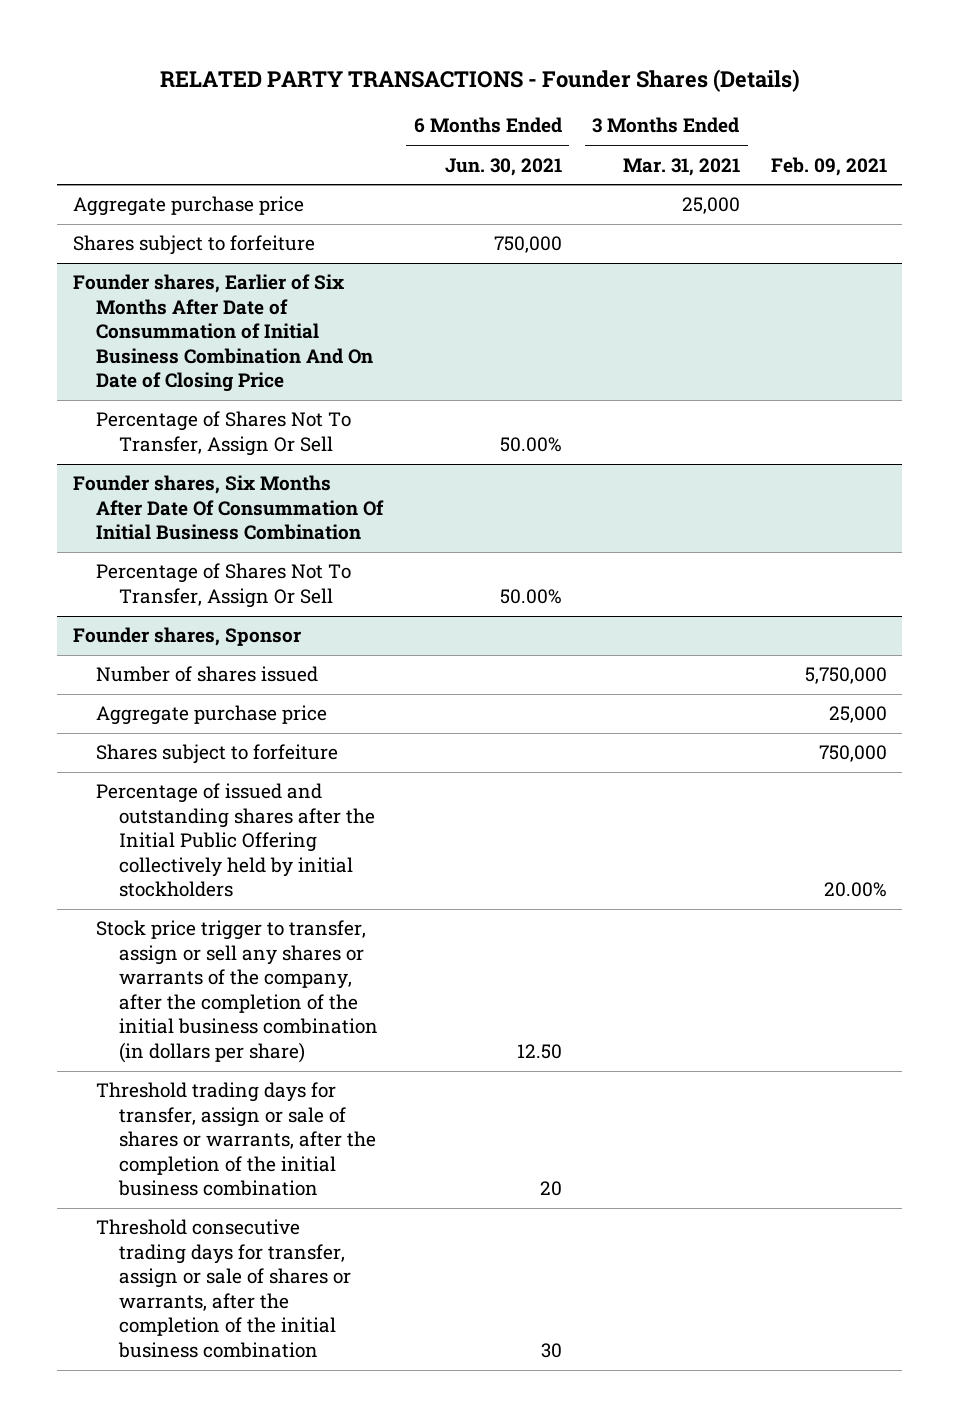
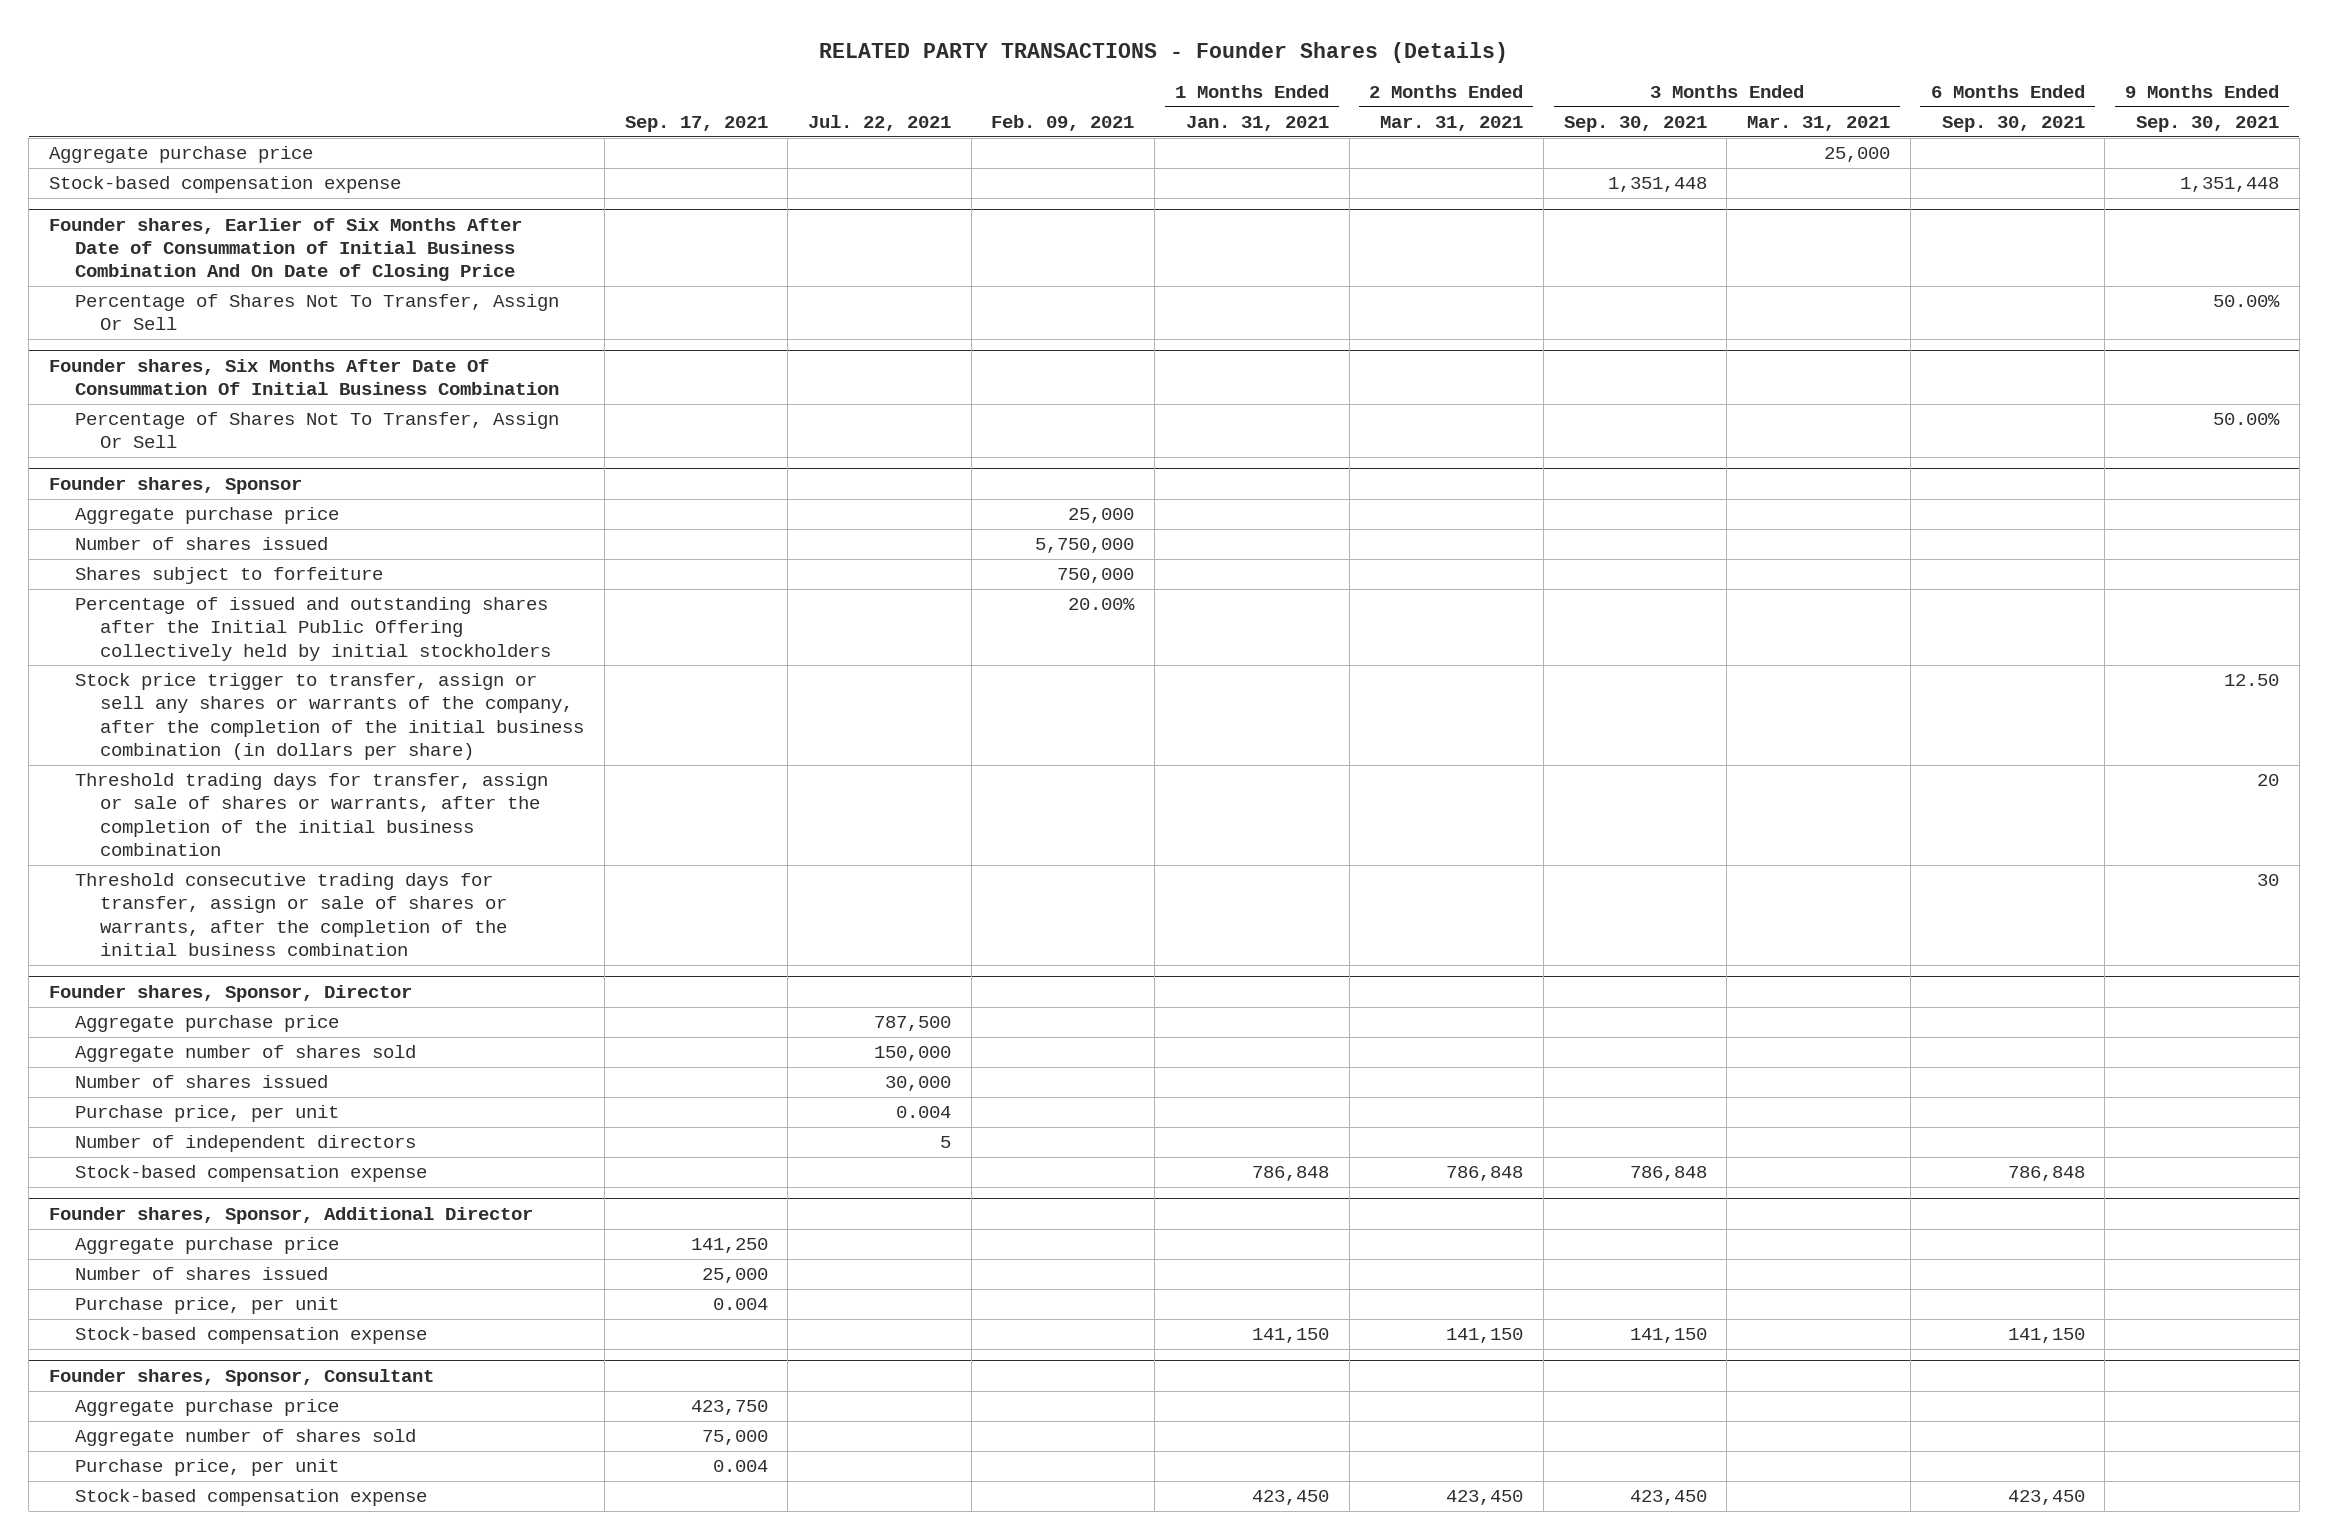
- | 6 Months Ended Jun. 30, 2021 | 3 Months Ended Mar. 31, 2021 | Feb. 09, 2021
+ | Sep. 17, 2021 | Jul. 22, 2021 | Feb. 09, 2021 | 1 Months Ended Jan. 31, 2021 | 2 Months Ended Mar. 31, 2021 | 3 Months Ended Sep. 30, 2021 | 3 Months Ended Mar. 31, 2021 | 6 Months Ended Sep. 30, 2021 | 9 Months Ended Sep. 30, 2021
- Shares subject to forfeiture | 750,000 | |
+ Stock-based compensation expense | | | | | | 1,351,448 | | | 1,351,448
@ Founder shares, Sponsor
moved down: Number of shares issued | | | 5,750,000 | | | | | |
+ Founder shares, Sponsor, Director
+ Aggregate purchase price | | 787,500 | | | | | | |
+ Aggregate number of shares sold | | 150,000 | | | | | | |
+ Number of shares issued | | 30,000 | | | | | | |
+ Purchase price, per unit | | 0.004 | | | | | | |
+ Number of independent directors | | 5 | | | | | | |
+ Stock-based compensation expense | | | | 786,848 | 786,848 | 786,848 | | 786,848 |
+ Founder shares, Sponsor, Additional Director
+ Aggregate purchase price | 141,250 | | | | | | | |
+ Number of shares issued | 25,000 | | | | | | | |
+ Purchase price, per unit | 0.004 | | | | | | | |
+ Stock-based compensation expense | | | | 141,150 | 141,150 | 141,150 | | 141,150 |
+ Founder shares, Sponsor, Consultant
+ Aggregate purchase price | 423,750 | | | | | | | |
+ Aggregate number of shares sold | 75,000 | | | | | | | |
+ Purchase price, per unit | 0.004 | | | | | | | |
+ Stock-based compensation expense | | | | 423,450 | 423,450 | 423,450 | | 423,450 |

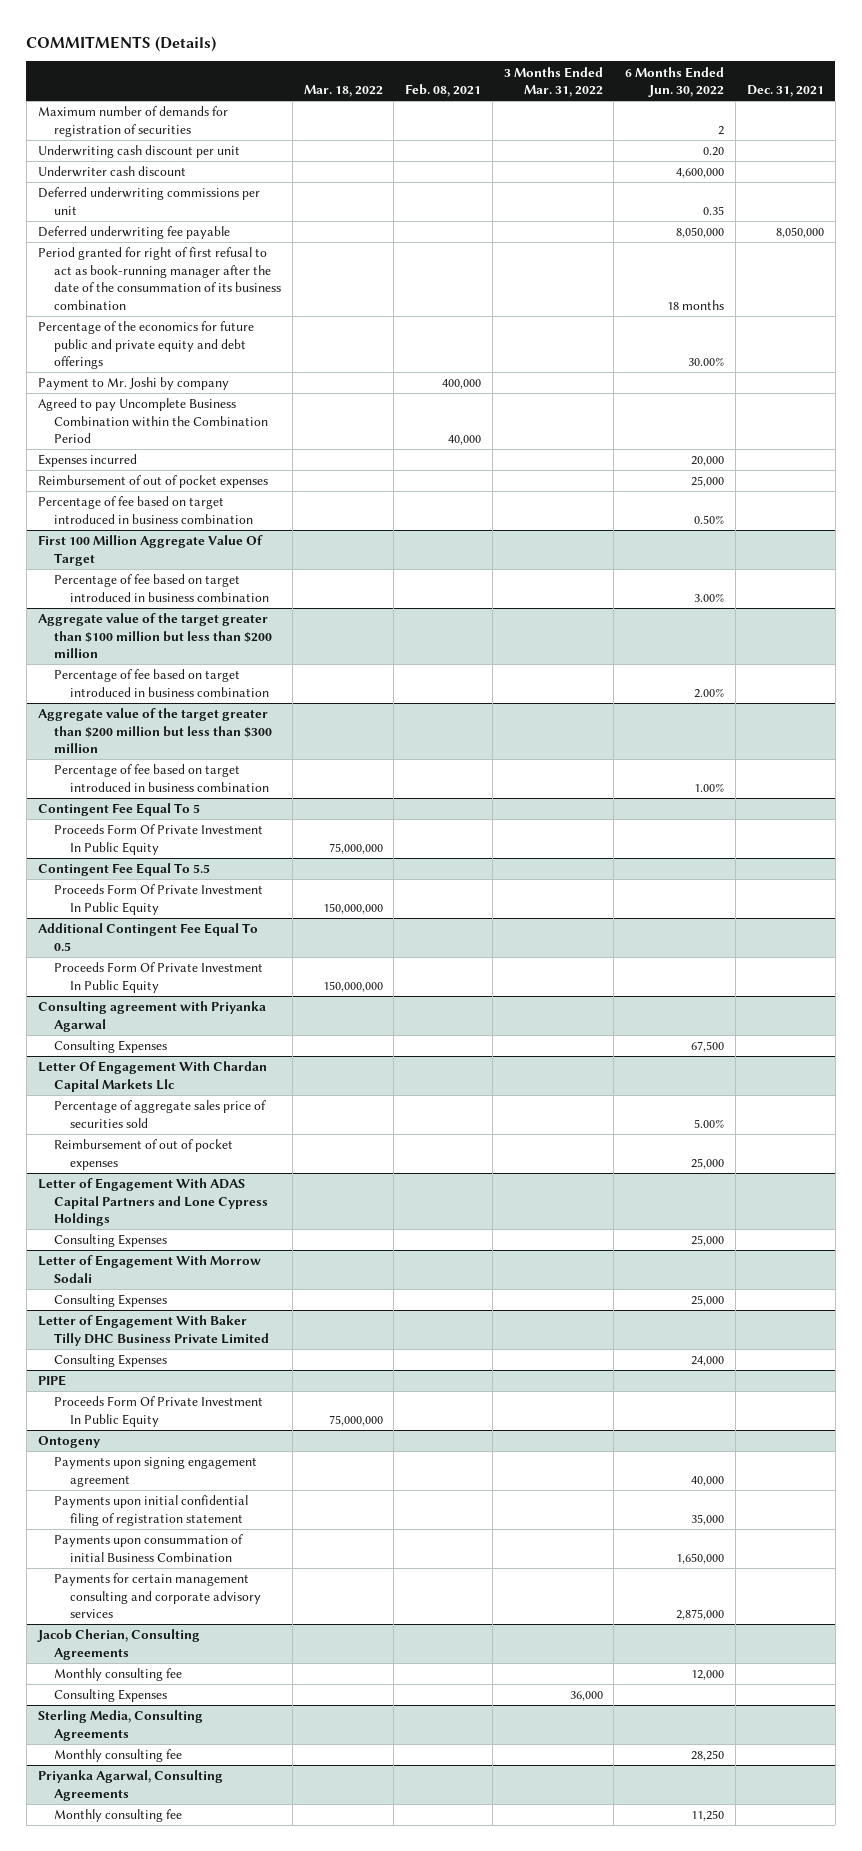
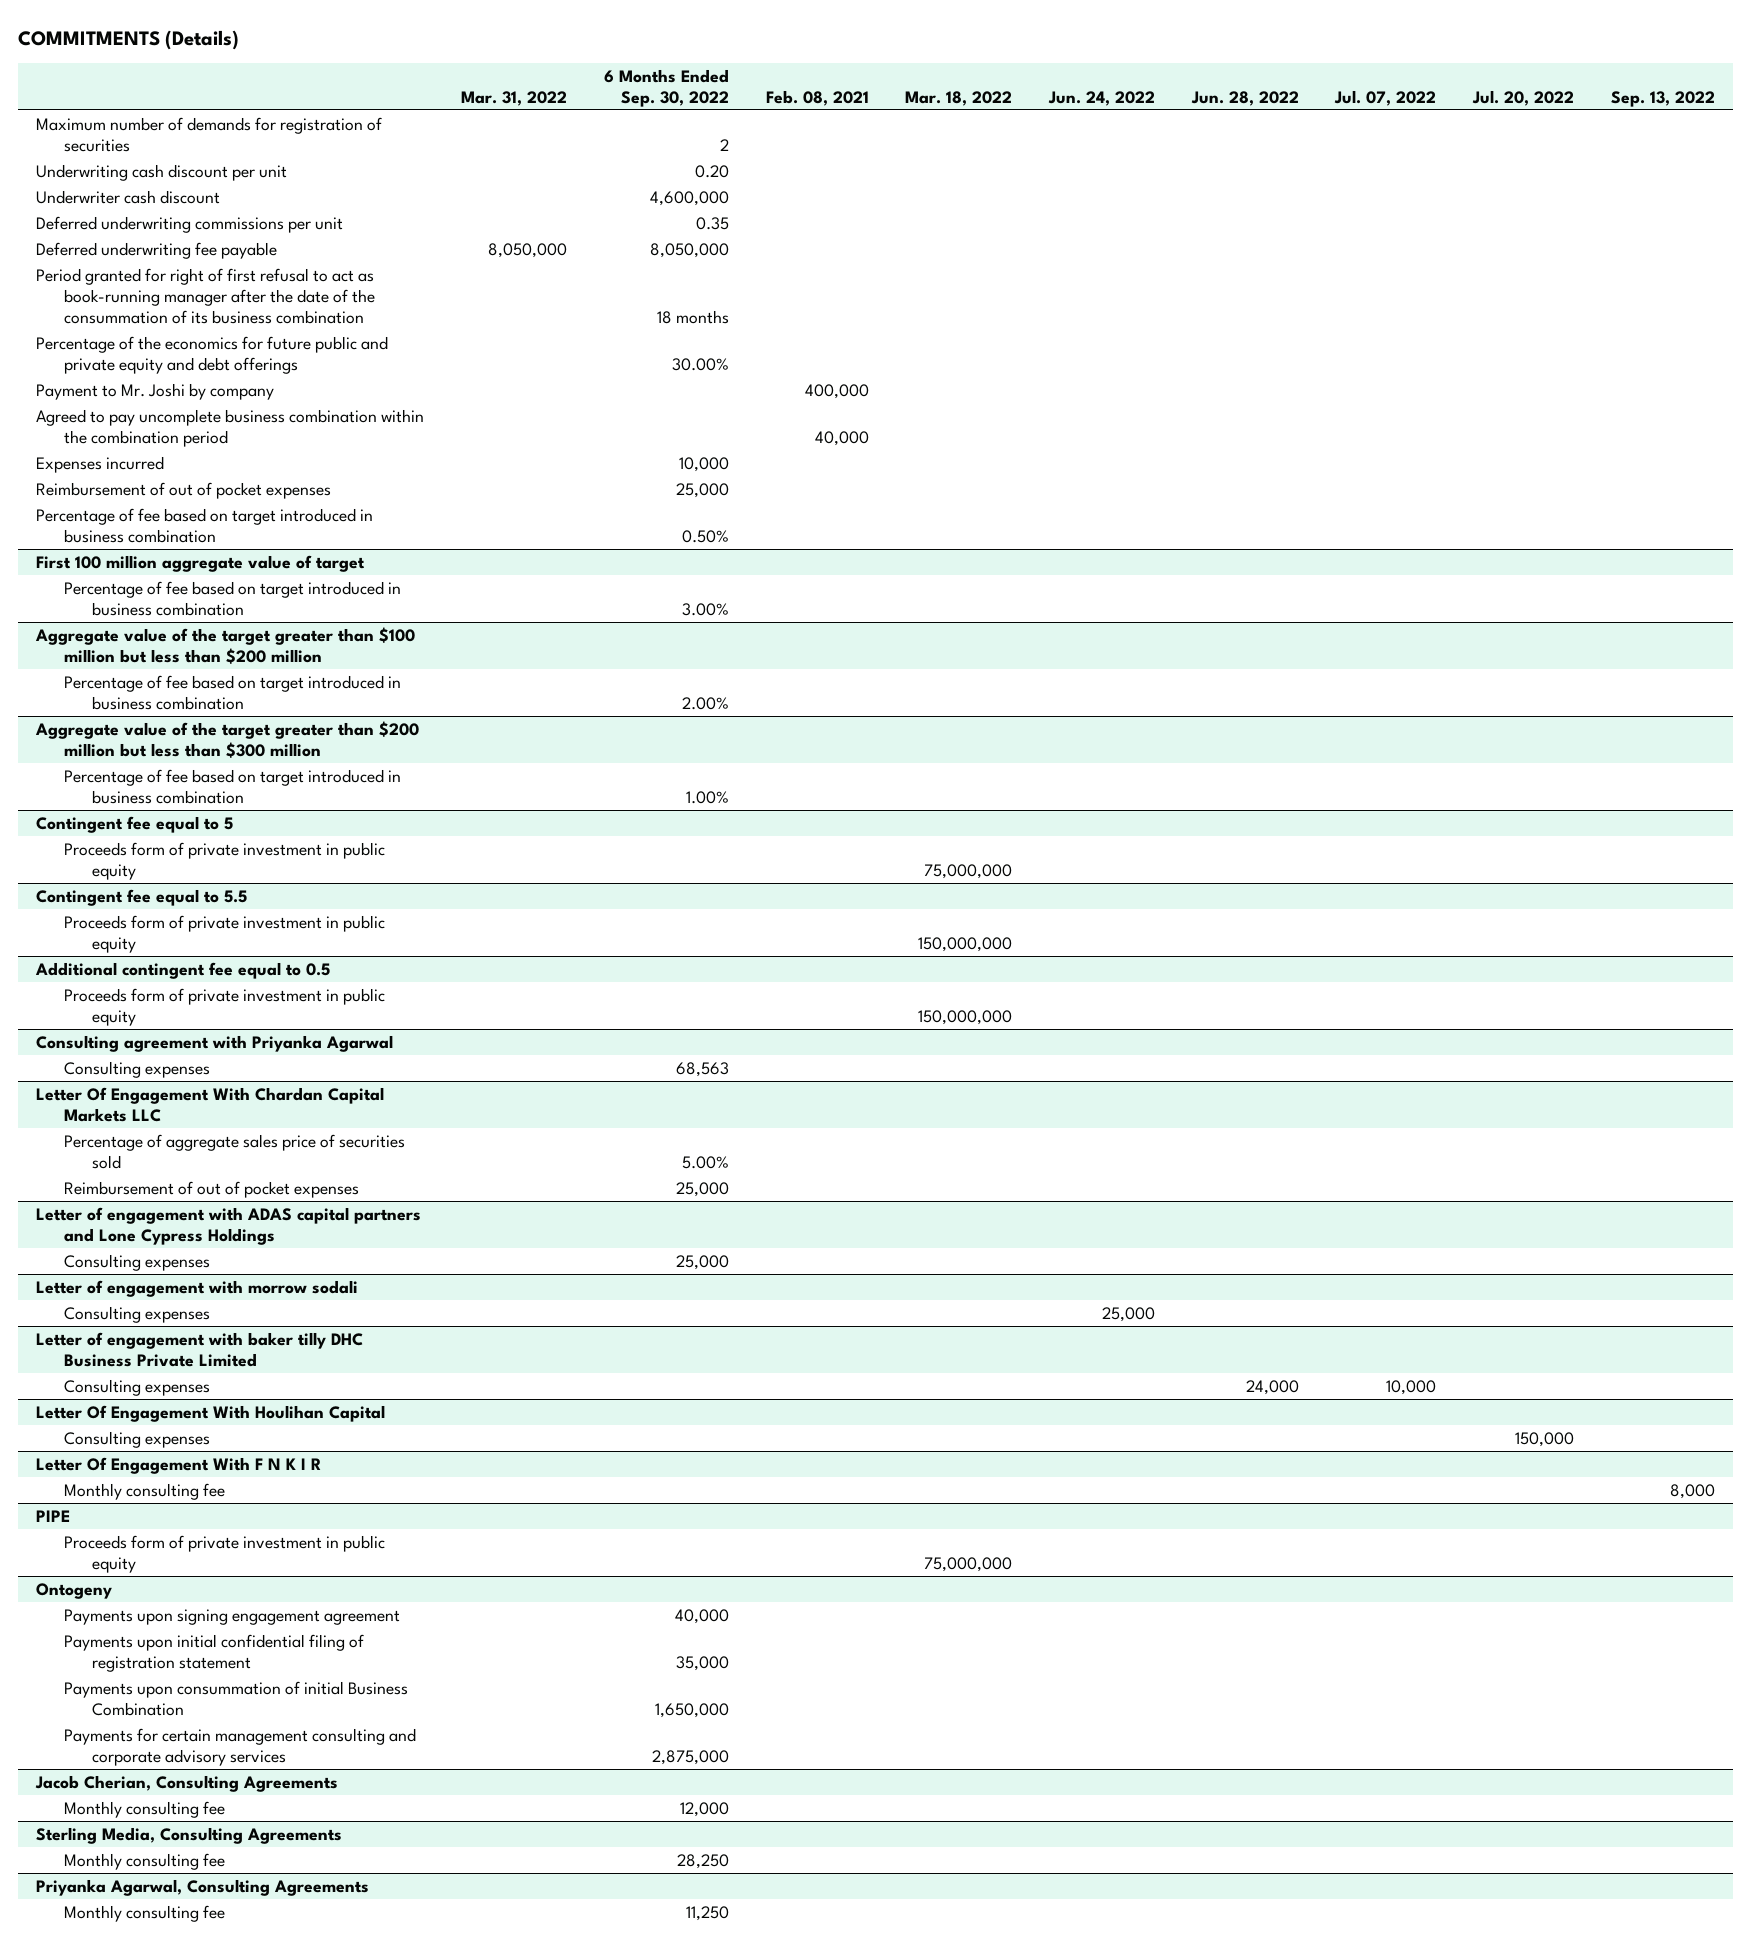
- | Mar. 18, 2022 | Feb. 08, 2021 | 3 Months Ended Mar. 31, 2022 | 6 Months Ended Jun. 30, 2022 | Dec. 31, 2021
+ | Mar. 31, 2022 | 6 Months Ended Sep. 30, 2022 | Feb. 08, 2021 | Mar. 18, 2022 | Jun. 24, 2022 | Jun. 28, 2022 | Jul. 07, 2022 | Jul. 20, 2022 | Sep. 13, 2022
- Agreed to pay Uncomplete Business Combination within the Combination Period | | 40,000 | | |
+ Agreed to pay uncomplete business combination within the combination period | | | 40,000 | | | | | |
- First 100 Million Aggregate Value Of Target
+ First 100 million aggregate value of target
- Contingent Fee Equal To 5
- Proceeds Form Of Private Investment In Public Equity | 75,000,000 | | | |
- Contingent Fee Equal To 5.5
- Proceeds Form Of Private Investment In Public Equity | 150,000,000 | | | |
- Additional Contingent Fee Equal To 0.5
- Proceeds Form Of Private Investment In Public Equity | 150,000,000 | | | |
+ Contingent fee equal to 5
+ Proceeds form of private investment in public equity | | | | 75,000,000 | | | | |
+ Contingent fee equal to 5.5
+ Proceeds form of private investment in public equity | | | | 150,000,000 | | | | |
+ Additional contingent fee equal to 0.5
+ Proceeds form of private investment in public equity | | | | 150,000,000 | | | | |
@ Consulting agreement with Priyanka Agarwal
- Consulting Expenses | | | | 67,500 |
- Letter Of Engagement With Chardan Capital Markets Llc
@ Consulting agreement with Priyanka Agarwal
+ Consulting expenses | | 68,563 | | | | | | |
+ Letter Of Engagement With Chardan Capital Markets LLC
- Letter of Engagement With ADAS Capital Partners and Lone Cypress Holdings
- Consulting Expenses | | | | 25,000 |
- Letter of Engagement With Morrow Sodali
- Consulting Expenses | | | | 25,000 |
- Letter of Engagement With Baker Tilly DHC Business Private Limited
- Consulting Expenses | | | | 24,000 |
+ Letter of engagement with ADAS capital partners and Lone Cypress Holdings
+ Consulting expenses | | 25,000 | | | | | | |
+ Letter of engagement with morrow sodali
+ Consulting expenses | | | | | 25,000 | | | |
+ Letter of engagement with baker tilly DHC Business Private Limited
+ Consulting expenses | | | | | | 24,000 | 10,000 | |
+ Letter Of Engagement With Houlihan Capital
+ Consulting expenses | | | | | | | | 150,000 |
+ Letter Of Engagement With F N K I R
+ Monthly consulting fee | | | | | | | | | 8,000
@ PIPE
- Proceeds Form Of Private Investment In Public Equity | 75,000,000 | | | |
+ Proceeds form of private investment in public equity | | | | 75,000,000 | | | | |
@ Jacob Cherian, Consulting Agreements
- Consulting Expenses | | | 36,000 | |

